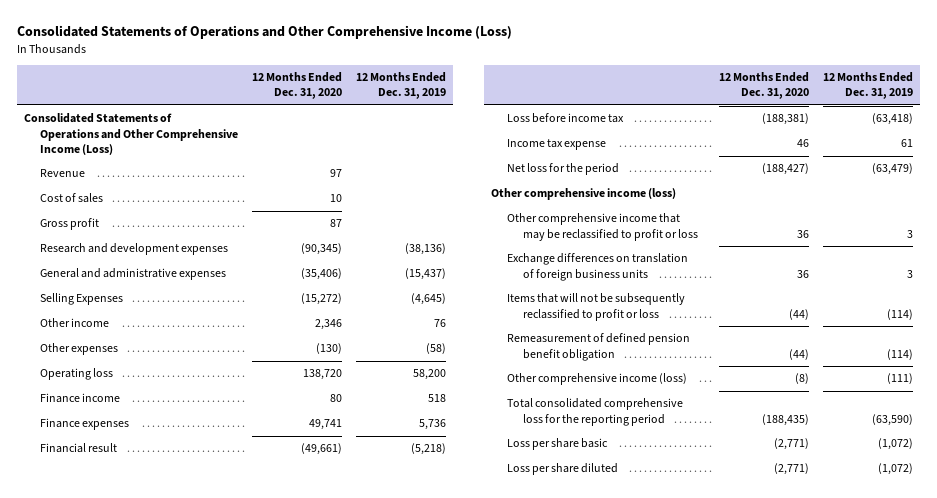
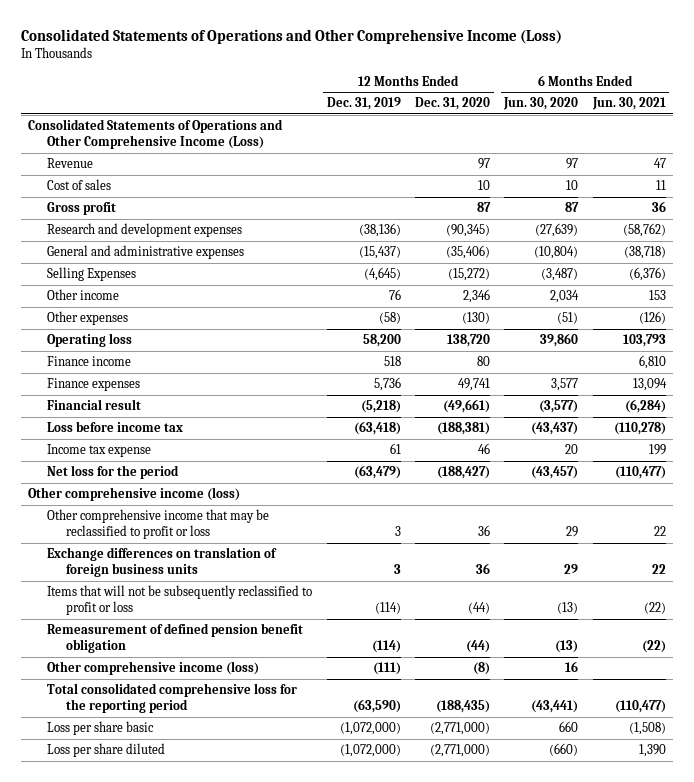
- | 12 Months Ended Dec. 31, 2020 | 12 Months Ended Dec. 31, 2019
+ | 12 Months Ended Dec. 31, 2019 | 12 Months Ended Dec. 31, 2020 | 6 Months Ended Jun. 30, 2020 | 6 Months Ended Jun. 30, 2021
- Loss per share basic | (2,771) | (1,072)
- Loss per share diluted | (2,771) | (1,072)
+ Loss per share basic | (1,072,000) | (2,771,000) | 660 | (1,508)
+ Loss per share diluted | (1,072,000) | (2,771,000) | (660) | 1,390

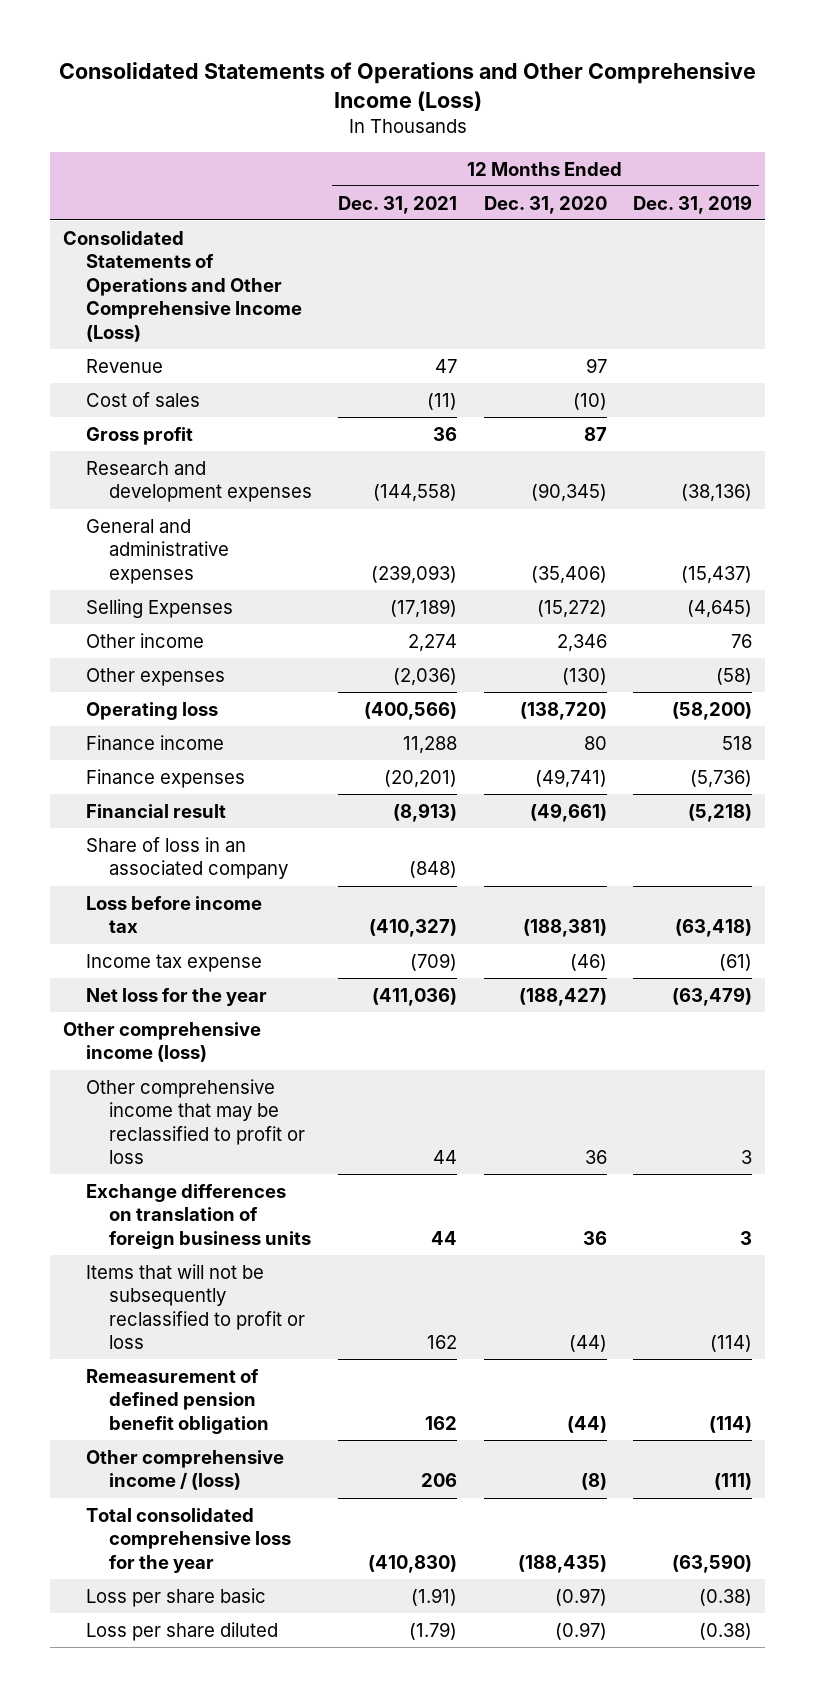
- | 12 Months Ended Dec. 31, 2019 | 12 Months Ended Dec. 31, 2020 | 6 Months Ended Jun. 30, 2020 | 6 Months Ended Jun. 30, 2021
+ | 12 Months Ended Dec. 31, 2021 | 12 Months Ended Dec. 31, 2020 | 12 Months Ended Dec. 31, 2019
- Cost of sales | | 10 | 10 | 11
+ Cost of sales | (11) | (10) |
- Operating loss | 58,200 | 138,720 | 39,860 | 103,793
+ Operating loss | (400,566) | (138,720) | (58,200)
- Finance expenses | 5,736 | 49,741 | 3,577 | 13,094
+ Finance expenses | (20,201) | (49,741) | (5,736)
+ Share of loss in an associated company | (848) | |
- Income tax expense | 61 | 46 | 20 | 199
- Net loss for the period | (63,479) | (188,427) | (43,457) | (110,477)
+ Income tax expense | (709) | (46) | (61)
+ Net loss for the year | (411,036) | (188,427) | (63,479)
- Other comprehensive income (loss) | (111) | (8) | 16 |
- Total consolidated comprehensive loss for the reporting period | (63,590) | (188,435) | (43,441) | (110,477)
- Loss per share basic | (1,072,000) | (2,771,000) | 660 | (1,508)
- Loss per share diluted | (1,072,000) | (2,771,000) | (660) | 1,390
+ Other comprehensive income / (loss) | 206 | (8) | (111)
+ Total consolidated comprehensive loss for the year | (410,830) | (188,435) | (63,590)
+ Loss per share basic | (1.91) | (0.97) | (0.38)
+ Loss per share diluted | (1.79) | (0.97) | (0.38)

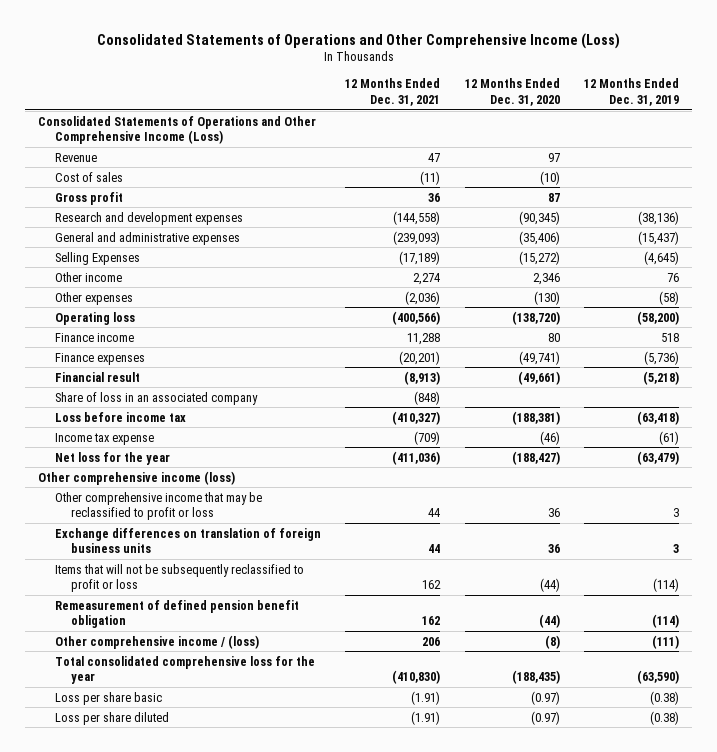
- Loss per share diluted | (1.79) | (0.97) | (0.38)
+ Loss per share diluted | (1.91) | (0.97) | (0.38)

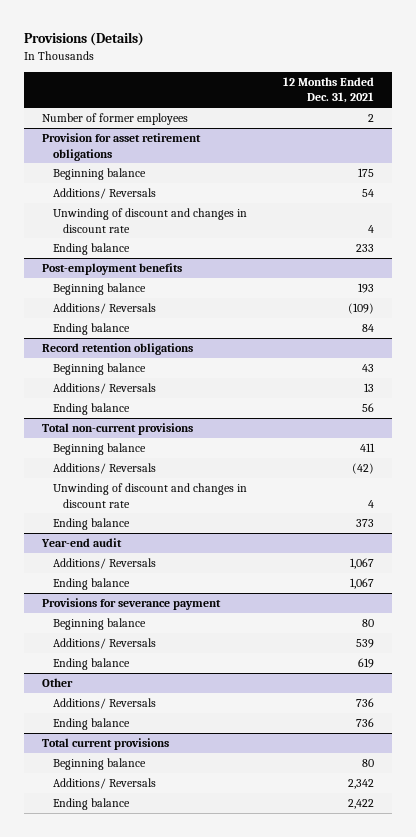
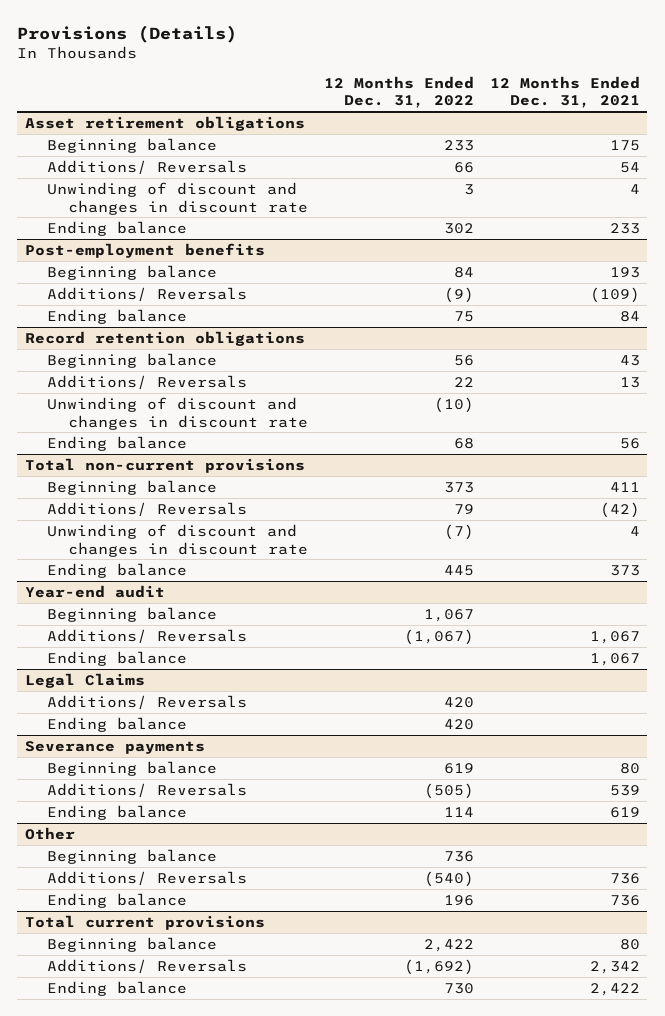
- | 12 Months Ended Dec. 31, 2021
+ | 12 Months Ended Dec. 31, 2022 | 12 Months Ended Dec. 31, 2021
- Number of former employees | 2
- Provision for asset retirement obligations
+ Asset retirement obligations
@ Record retention obligations
+ Unwinding of discount and changes in discount rate | (10) |
@ Year-end audit
+ Beginning balance | 1,067 |
- Provisions for severance payment
+ Legal Claims
+ Additions/ Reversals | 420 |
+ Ending balance | 420 |
+ Severance payments
@ Other
+ Beginning balance | 736 |

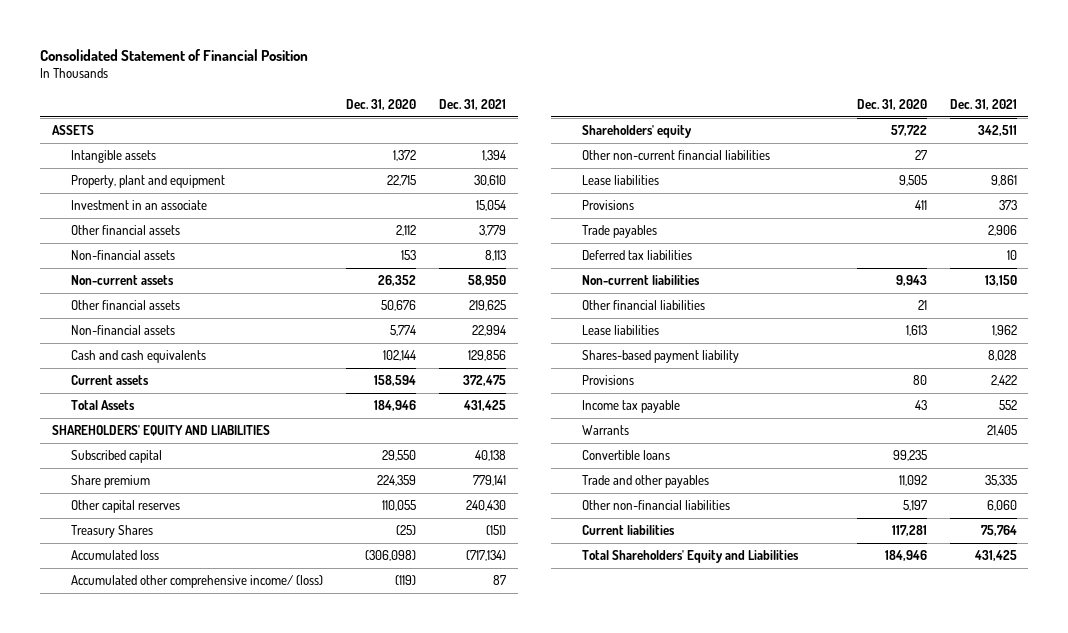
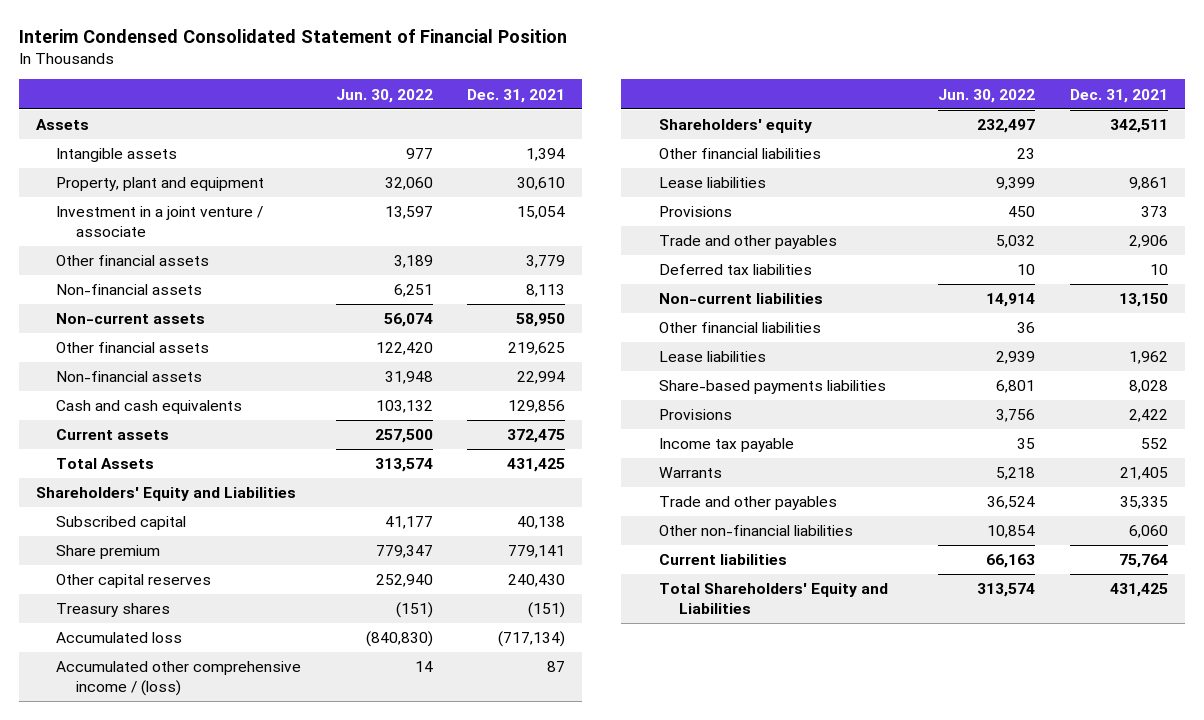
- Consolidated Statement of Financial Position
+ Interim Condensed Consolidated Statement of Financial Position
- | Dec. 31, 2020 | Dec. 31, 2021
+ | Jun. 30, 2022 | Dec. 31, 2021
- ASSETS
+ Assets
- Investment in an associate | | 15,054
+ Investment in a joint venture / associate | 13,597 | 15,054
- SHAREHOLDERS' EQUITY AND LIABILITIES
+ Shareholders' Equity and Liabilities
- Treasury Shares | (25) | (151)
+ Treasury shares | (151) | (151)
- Accumulated other comprehensive income/ (loss) | (119) | 87
+ Accumulated other comprehensive income / (loss) | 14 | 87
- Other non-current financial liabilities | 27 |
+ Other financial liabilities | 23 |
- Trade payables | | 2,906
+ Trade and other payables | 5,032 | 2,906
- Shares-based payment liability | | 8,028
+ Share-based payments liabilities | 6,801 | 8,028
- Convertible loans | 99,235 |

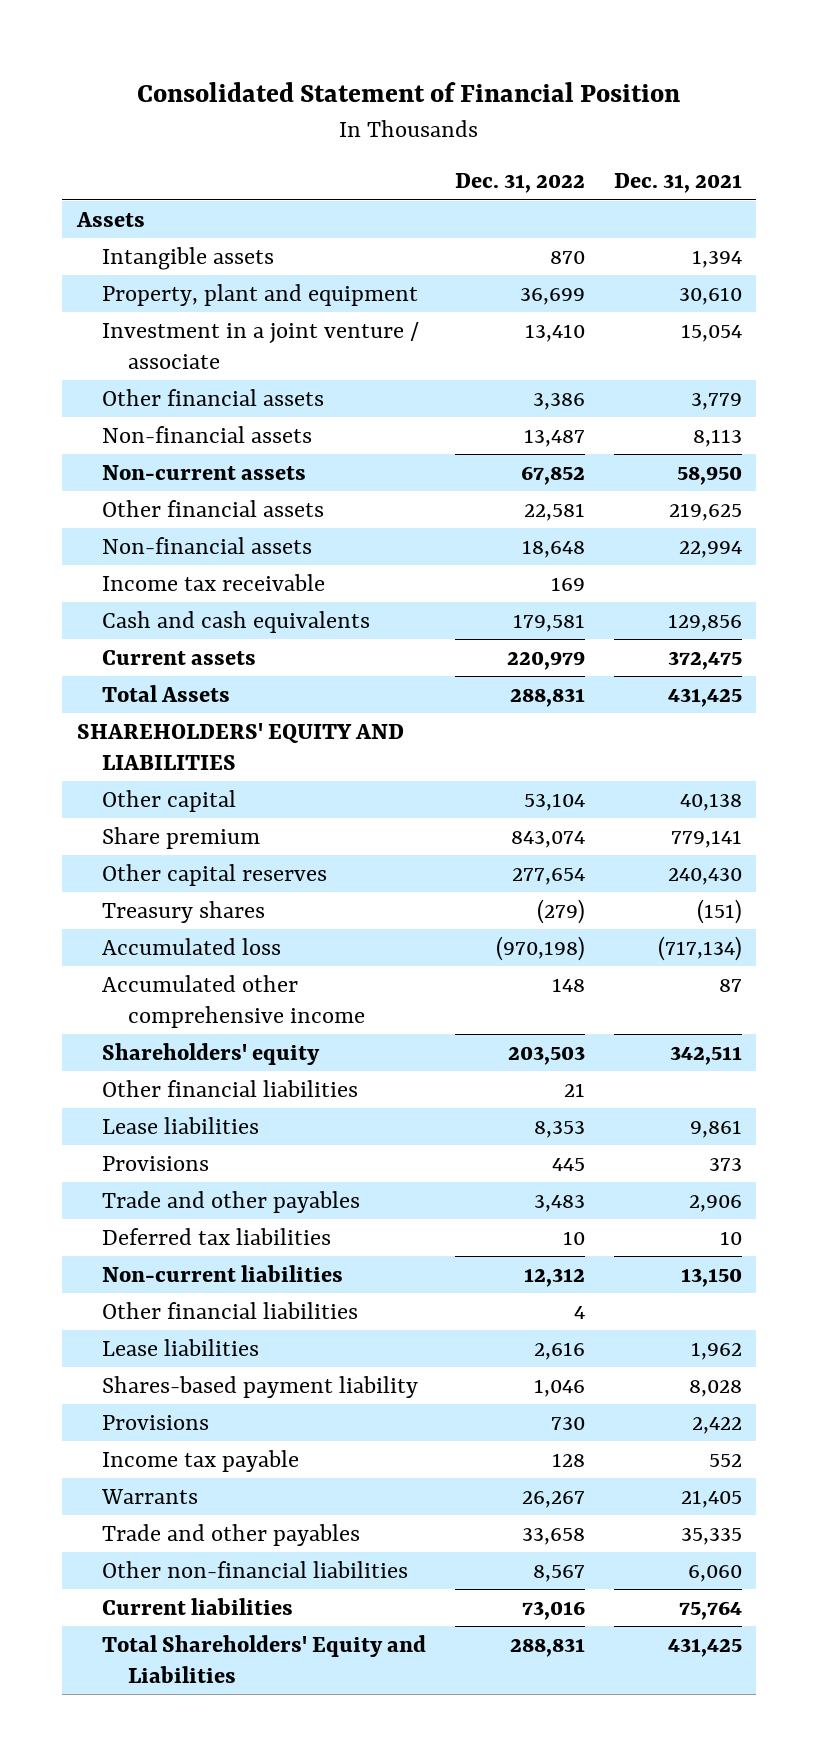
- Interim Condensed Consolidated Statement of Financial Position
+ Consolidated Statement of Financial Position
- | Jun. 30, 2022 | Dec. 31, 2021
+ | Dec. 31, 2022 | Dec. 31, 2021
+ Income tax receivable | 169 |
- Shareholders' Equity and Liabilities
- Subscribed capital | 41,177 | 40,138
+ SHAREHOLDERS' EQUITY AND LIABILITIES
+ Other capital | 53,104 | 40,138
- Accumulated other comprehensive income / (loss) | 14 | 87
+ Accumulated other comprehensive income | 148 | 87
- Share-based payments liabilities | 6,801 | 8,028
+ Shares-based payment liability | 1,046 | 8,028

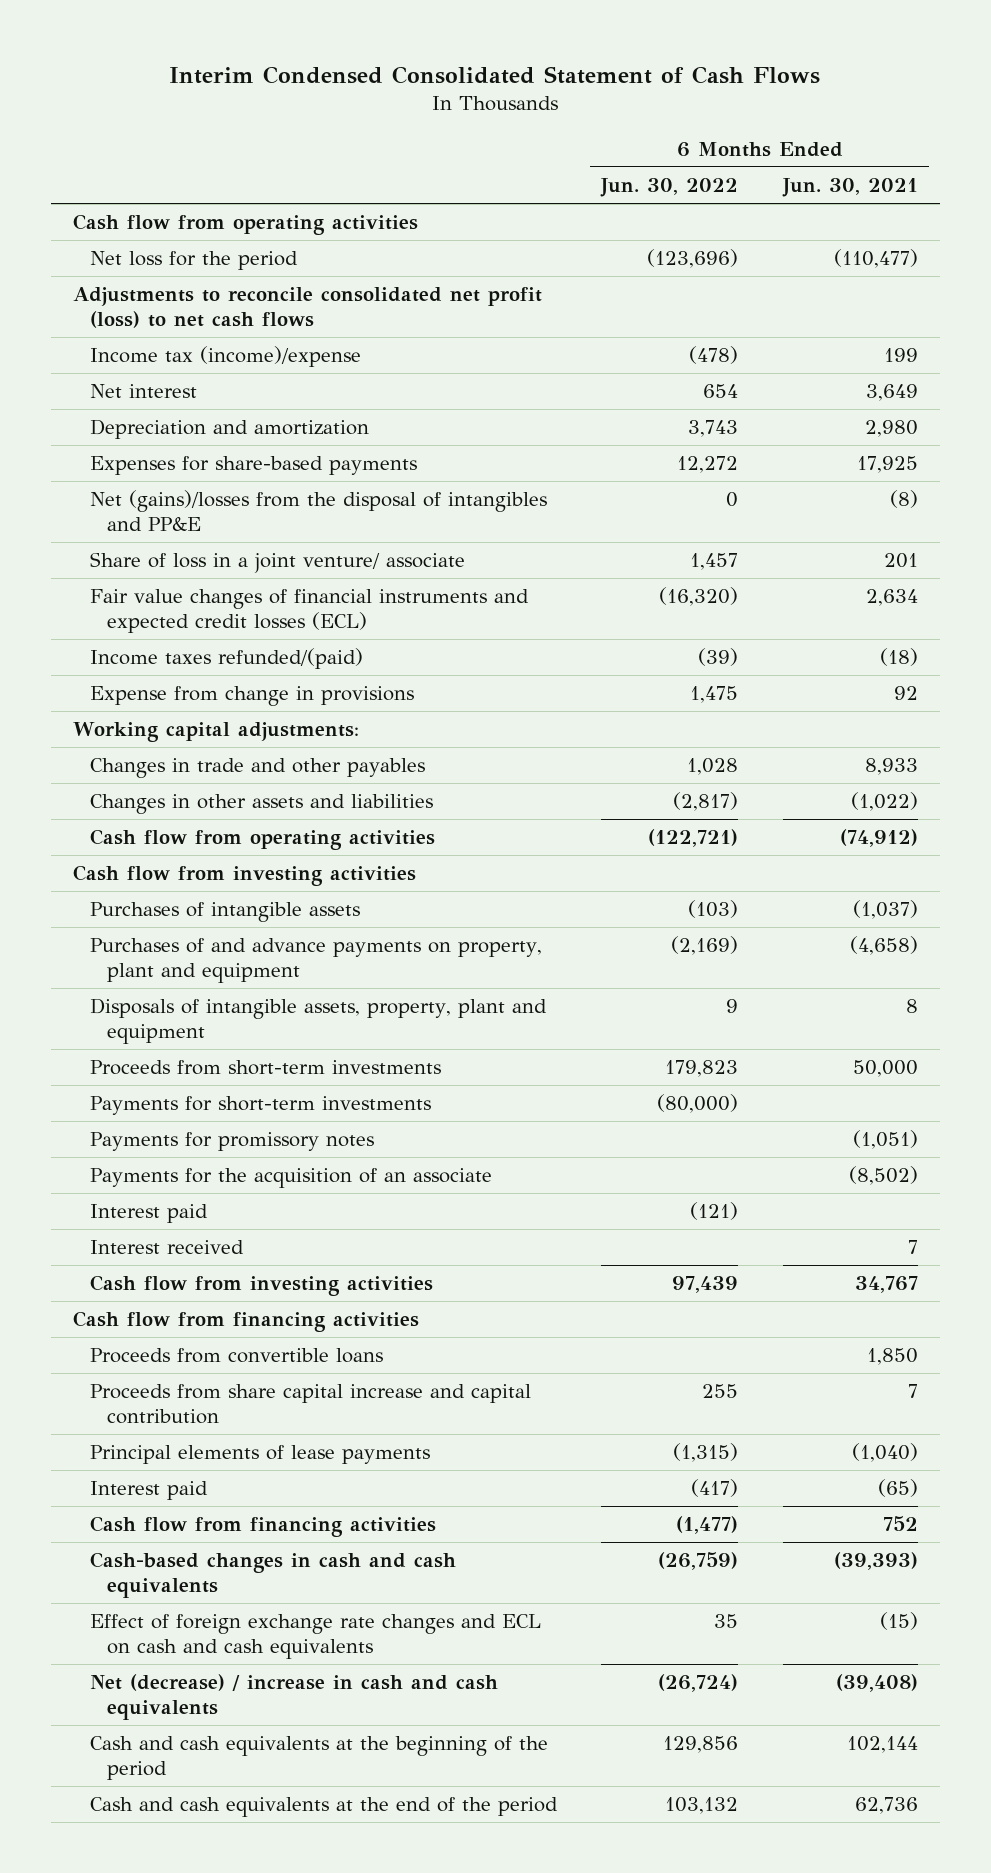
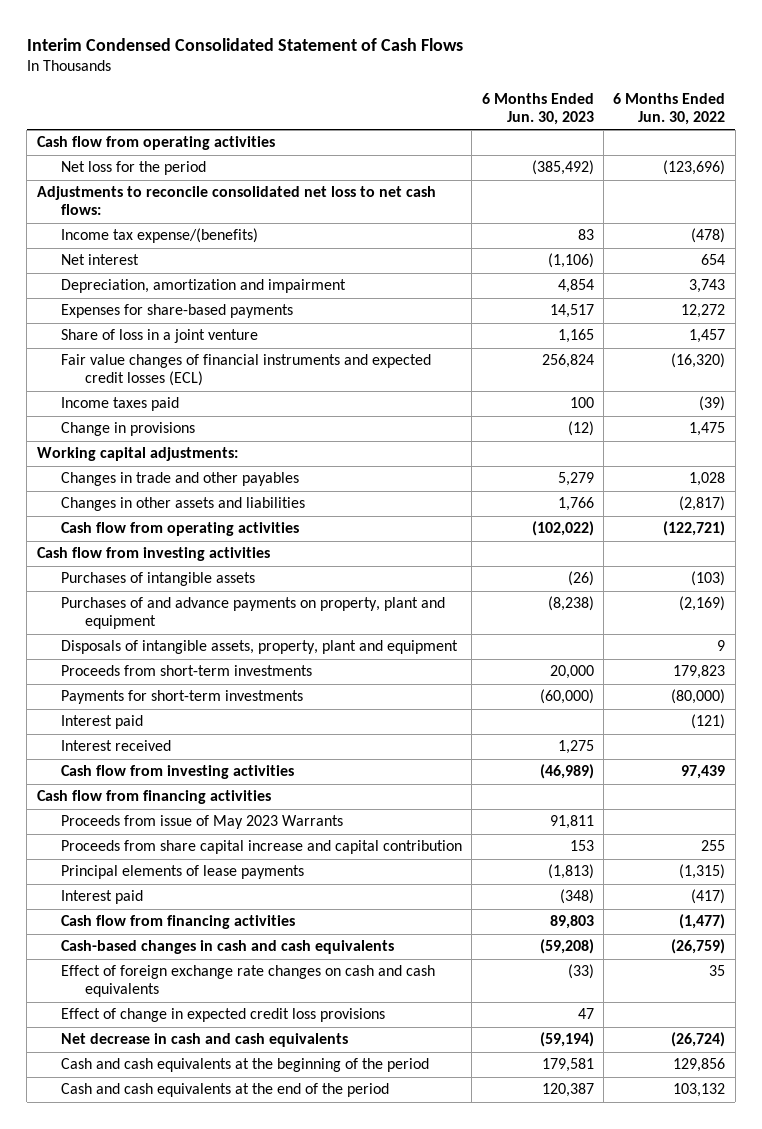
- | 6 Months Ended Jun. 30, 2022 | 6 Months Ended Jun. 30, 2021
+ | 6 Months Ended Jun. 30, 2023 | 6 Months Ended Jun. 30, 2022
- Adjustments to reconcile consolidated net profit (loss) to net cash flows
- Income tax (income)/expense | (478) | 199
+ Adjustments to reconcile consolidated net loss to net cash flows:
+ Income tax expense/(benefits) | 83 | (478)
- Depreciation and amortization | 3,743 | 2,980
+ Depreciation, amortization and impairment | 4,854 | 3,743
- Net (gains)/losses from the disposal of intangibles and PP&E | 0 | (8)
- Share of loss in a joint venture/ associate | 1,457 | 201
+ Share of loss in a joint venture | 1,165 | 1,457
- Income taxes refunded/(paid) | (39) | (18)
- Expense from change in provisions | 1,475 | 92
+ Income taxes paid | 100 | (39)
+ Change in provisions | (12) | 1,475
- Payments for promissory notes | | (1,051)
- Payments for the acquisition of an associate | | (8,502)
- Proceeds from convertible loans | | 1,850
+ Proceeds from issue of May 2023 Warrants | 91,811 |
- Effect of foreign exchange rate changes and ECL on cash and cash equivalents | 35 | (15)
- Net (decrease) / increase in cash and cash equivalents | (26,724) | (39,408)
+ Effect of foreign exchange rate changes on cash and cash equivalents | (33) | 35
+ Effect of change in expected credit loss provisions | 47 |
+ Net decrease in cash and cash equivalents | (59,194) | (26,724)

